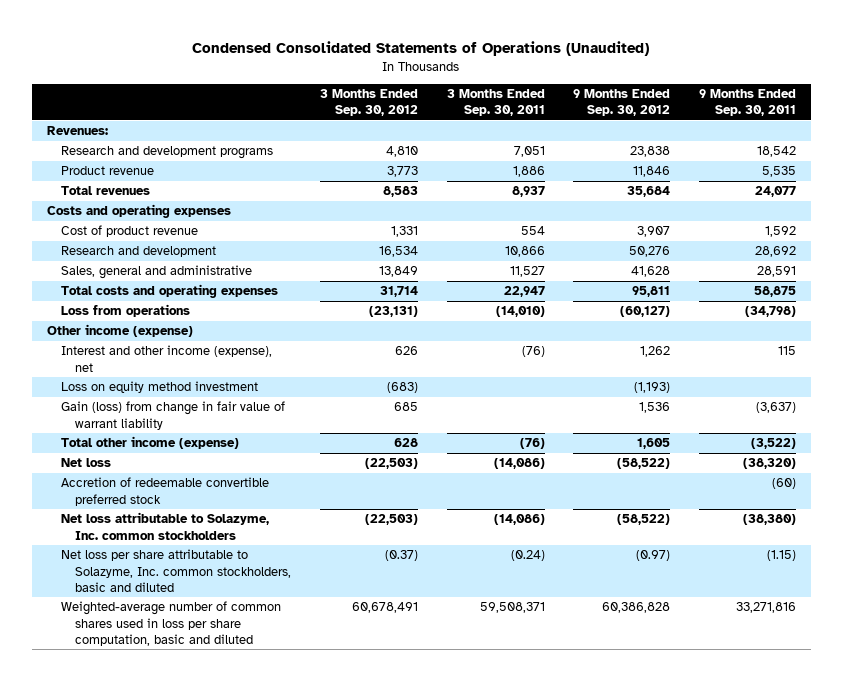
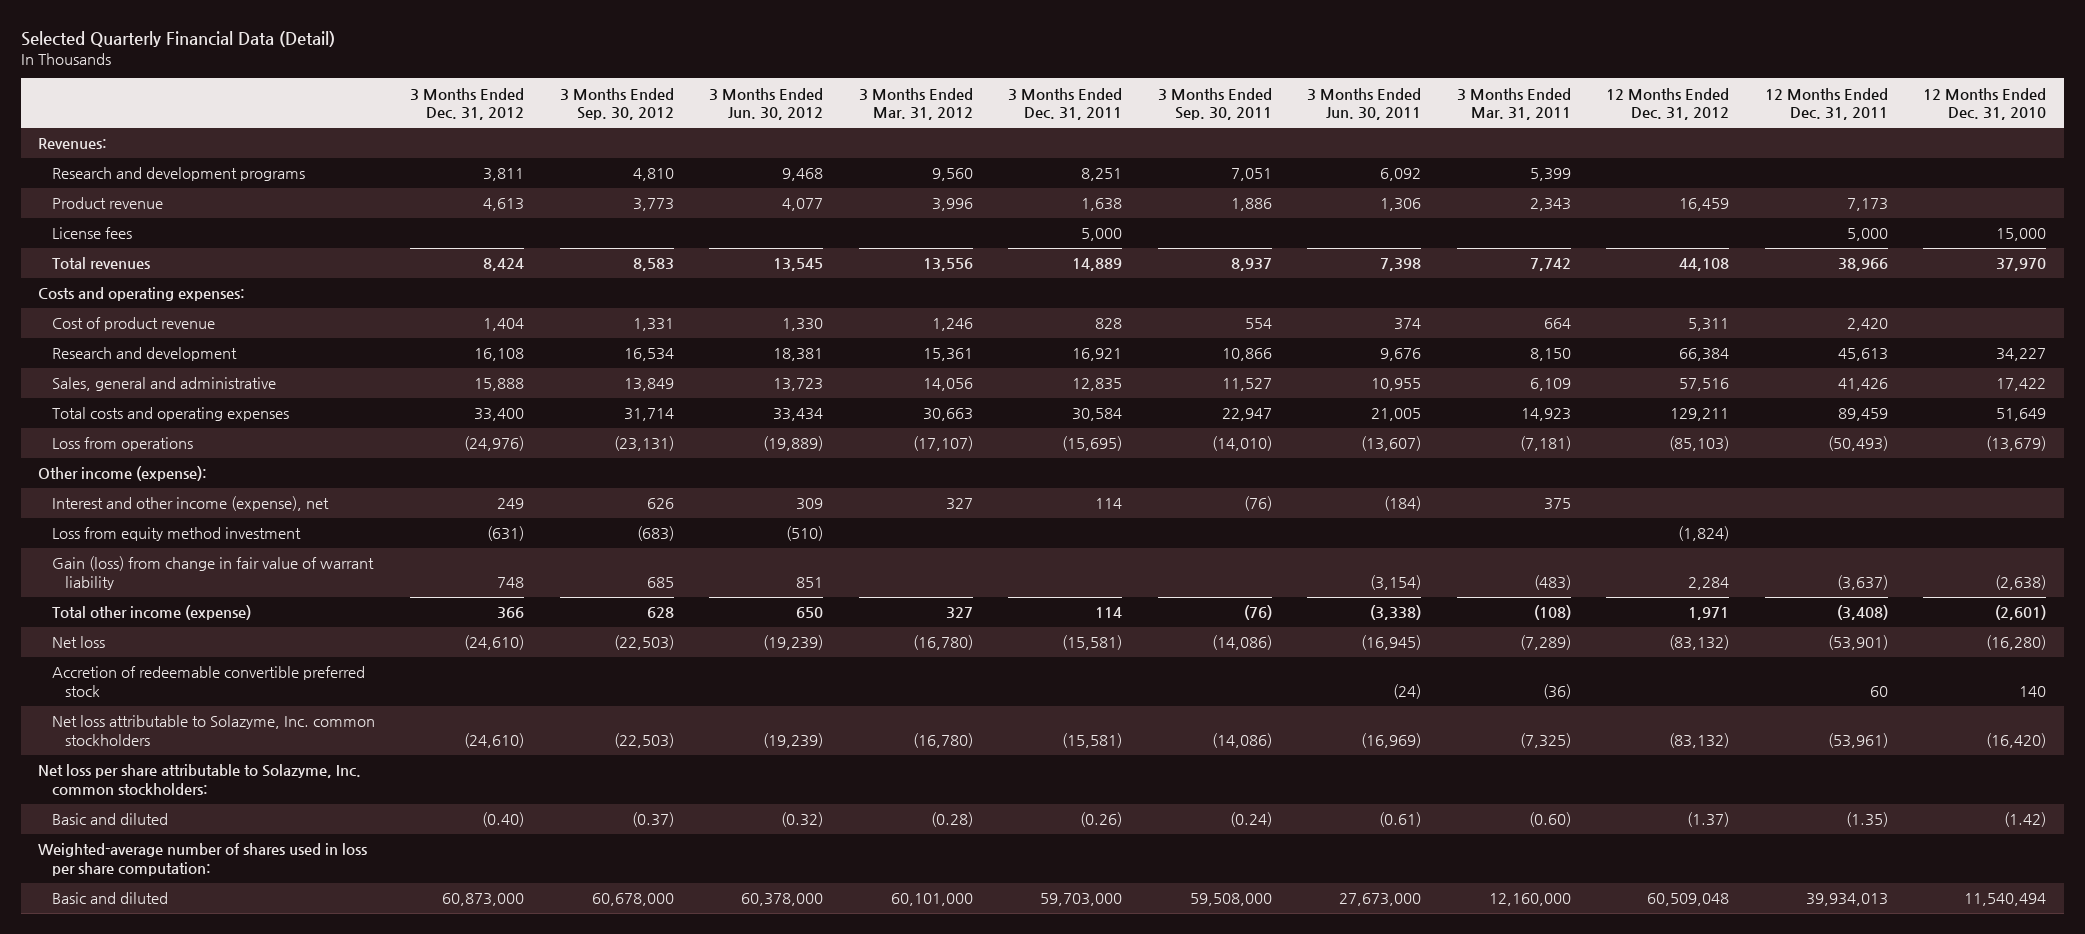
- Condensed Consolidated Statements of Operations (Unaudited)
+ Selected Quarterly Financial Data (Detail)
- | 3 Months Ended Sep. 30, 2012 | 3 Months Ended Sep. 30, 2011 | 9 Months Ended Sep. 30, 2012 | 9 Months Ended Sep. 30, 2011
+ | 3 Months Ended Dec. 31, 2012 | 3 Months Ended Sep. 30, 2012 | 3 Months Ended Jun. 30, 2012 | 3 Months Ended Mar. 31, 2012 | 3 Months Ended Dec. 31, 2011 | 3 Months Ended Sep. 30, 2011 | 3 Months Ended Jun. 30, 2011 | 3 Months Ended Mar. 31, 2011 | 12 Months Ended Dec. 31, 2012 | 12 Months Ended Dec. 31, 2011 | 12 Months Ended Dec. 31, 2010
+ License fees | | | | | 5,000 | | | | | 5,000 | 15,000
- Costs and operating expenses
+ Costs and operating expenses:
- Other income (expense)
+ Other income (expense):
- Loss on equity method investment | (683) | | (1,193) |
+ Loss from equity method investment | (631) | (683) | (510) | | | | | | (1,824) | |
- Net loss per share attributable to Solazyme, Inc. common stockholders, basic and diluted | (0.37) | (0.24) | (0.97) | (1.15)
- Weighted-average number of common shares used in loss per share computation, basic and diluted | 60,678,491 | 59,508,371 | 60,386,828 | 33,271,816
+ Net loss per share attributable to Solazyme, Inc. common stockholders:
+ Basic and diluted | (0.40) | (0.37) | (0.32) | (0.28) | (0.26) | (0.24) | (0.61) | (0.60) | (1.37) | (1.35) | (1.42)
+ Weighted-average number of shares used in loss per share computation:
+ Basic and diluted | 60,873,000 | 60,678,000 | 60,378,000 | 60,101,000 | 59,703,000 | 59,508,000 | 27,673,000 | 12,160,000 | 60,509,048 | 39,934,013 | 11,540,494

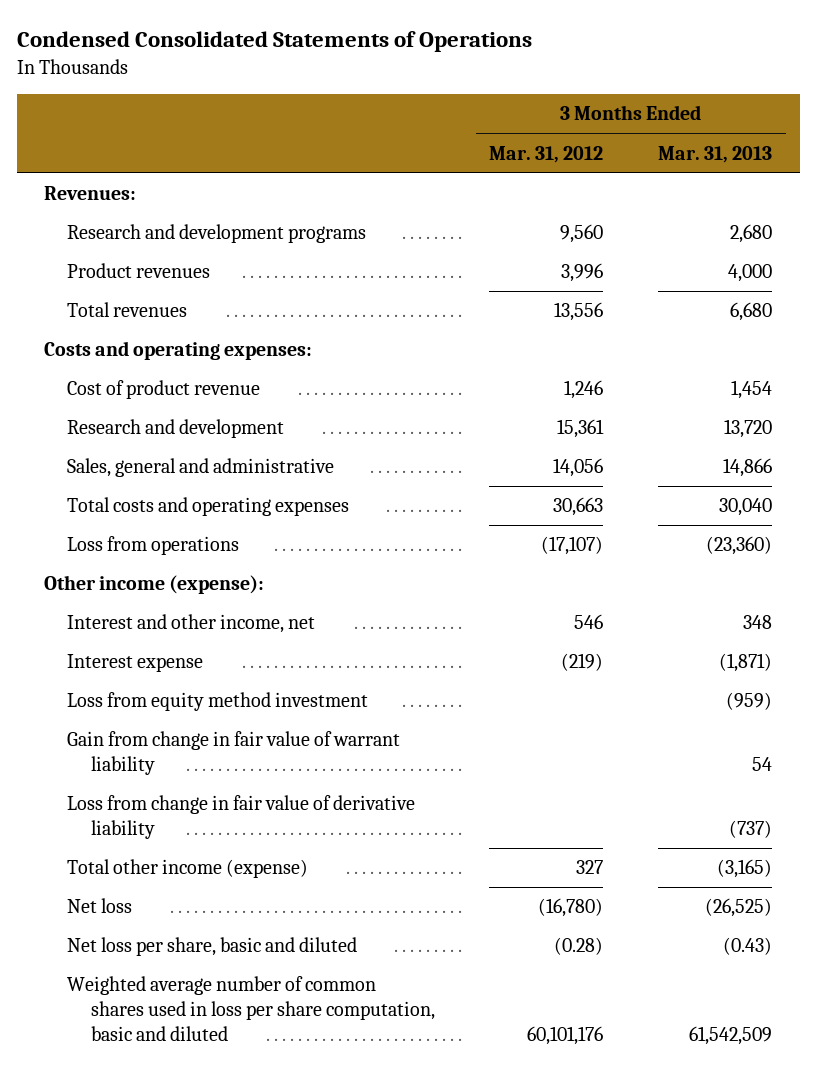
- Selected Quarterly Financial Data (Detail)
+ Condensed Consolidated Statements of Operations
- | 3 Months Ended Dec. 31, 2012 | 3 Months Ended Sep. 30, 2012 | 3 Months Ended Jun. 30, 2012 | 3 Months Ended Mar. 31, 2012 | 3 Months Ended Dec. 31, 2011 | 3 Months Ended Sep. 30, 2011 | 3 Months Ended Jun. 30, 2011 | 3 Months Ended Mar. 31, 2011 | 12 Months Ended Dec. 31, 2012 | 12 Months Ended Dec. 31, 2011 | 12 Months Ended Dec. 31, 2010
+ | 3 Months Ended Mar. 31, 2012 | 3 Months Ended Mar. 31, 2013
- Product revenue | 4,613 | 3,773 | 4,077 | 3,996 | 1,638 | 1,886 | 1,306 | 2,343 | 16,459 | 7,173 |
- License fees | | | | | 5,000 | | | | | 5,000 | 15,000
+ Product revenues | 3,996 | 4,000
- Interest and other income (expense), net | 249 | 626 | 309 | 327 | 114 | (76) | (184) | 375 | | |
+ Interest and other income, net | 546 | 348
+ Interest expense | (219) | (1,871)
- Gain (loss) from change in fair value of warrant liability | 748 | 685 | 851 | | | | (3,154) | (483) | 2,284 | (3,637) | (2,638)
+ Gain from change in fair value of warrant liability | | 54
+ Loss from change in fair value of derivative liability | | (737)
- Accretion of redeemable convertible preferred stock | | | | | | | (24) | (36) | | 60 | 140
- Net loss attributable to Solazyme, Inc. common stockholders | (24,610) | (22,503) | (19,239) | (16,780) | (15,581) | (14,086) | (16,969) | (7,325) | (83,132) | (53,961) | (16,420)
- Net loss per share attributable to Solazyme, Inc. common stockholders:
- Basic and diluted | (0.40) | (0.37) | (0.32) | (0.28) | (0.26) | (0.24) | (0.61) | (0.60) | (1.37) | (1.35) | (1.42)
- Weighted-average number of shares used in loss per share computation:
- Basic and diluted | 60,873,000 | 60,678,000 | 60,378,000 | 60,101,000 | 59,703,000 | 59,508,000 | 27,673,000 | 12,160,000 | 60,509,048 | 39,934,013 | 11,540,494
+ Net loss per share, basic and diluted | (0.28) | (0.43)
+ Weighted average number of common shares used in loss per share computation, basic and diluted | 60,101,176 | 61,542,509

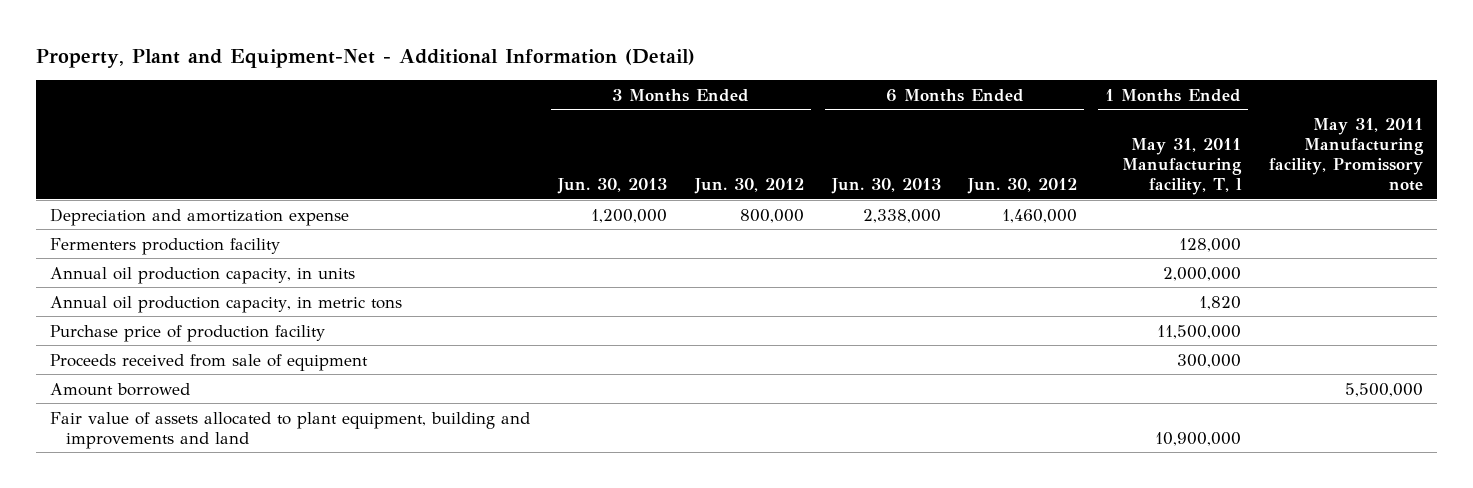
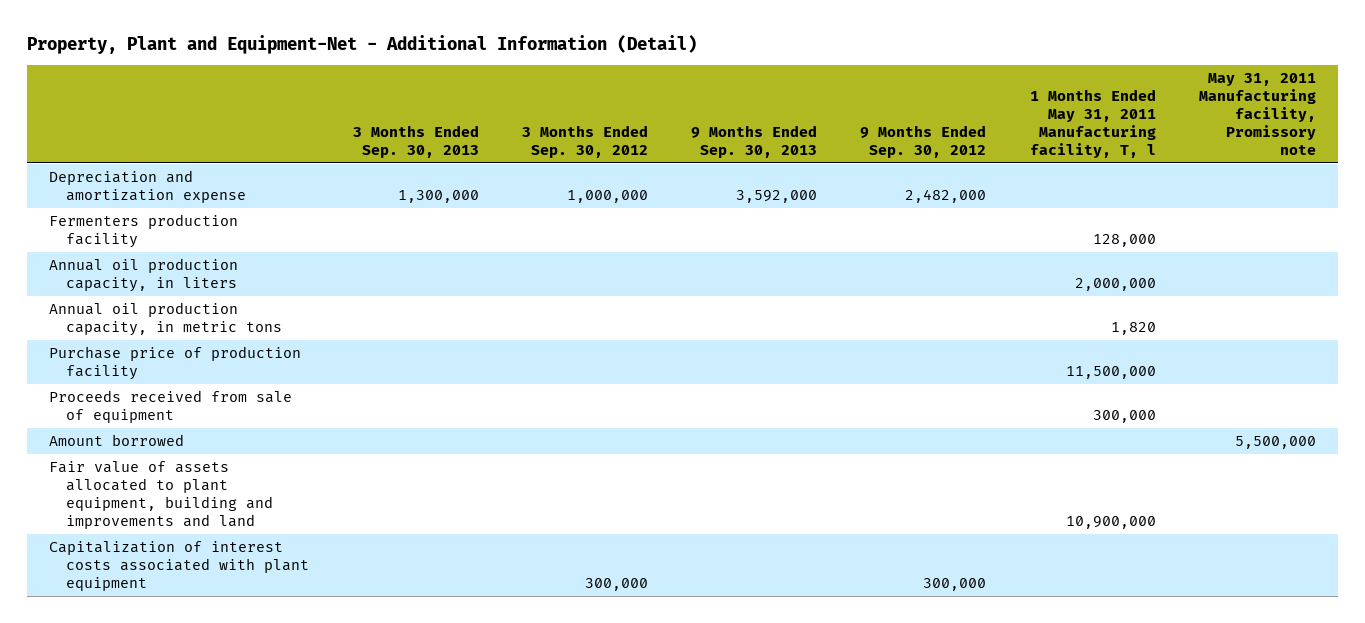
- | 3 Months Ended Jun. 30, 2013 | 3 Months Ended Jun. 30, 2012 | 6 Months Ended Jun. 30, 2013 | 6 Months Ended Jun. 30, 2012 | 1 Months Ended May 31, 2011 Manufacturing facility, T, l | May 31, 2011 Manufacturing facility, Promissory note
+ | 3 Months Ended Sep. 30, 2013 | 3 Months Ended Sep. 30, 2012 | 9 Months Ended Sep. 30, 2013 | 9 Months Ended Sep. 30, 2012 | 1 Months Ended May 31, 2011 Manufacturing facility, T, l | May 31, 2011 Manufacturing facility, Promissory note
- Annual oil production capacity, in units | | | | | 2,000,000 |
+ Annual oil production capacity, in liters | | | | | 2,000,000 |
+ Capitalization of interest costs associated with plant equipment | | 300,000 | | 300,000 | |

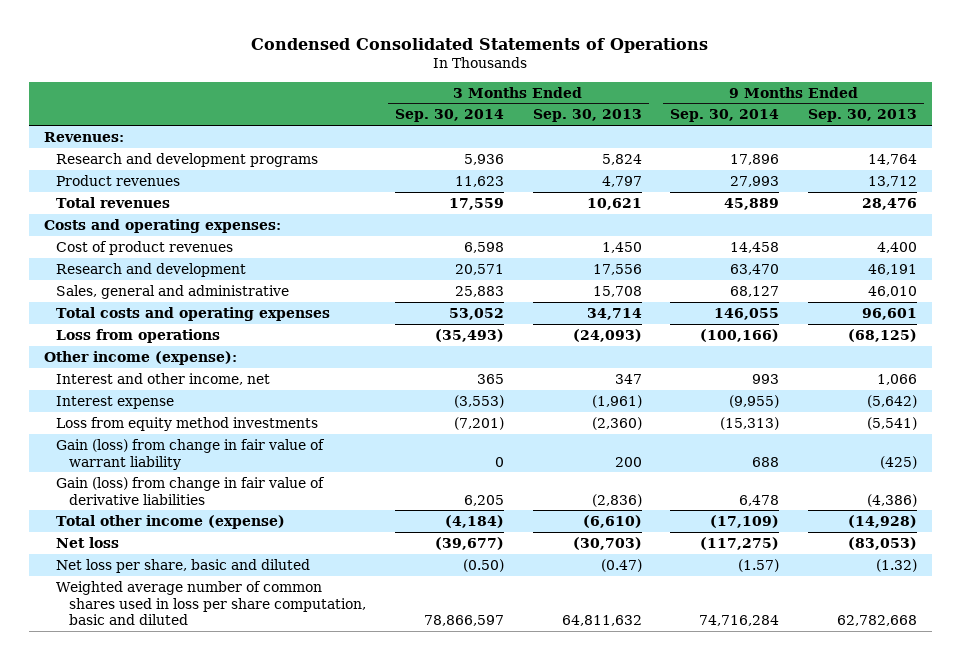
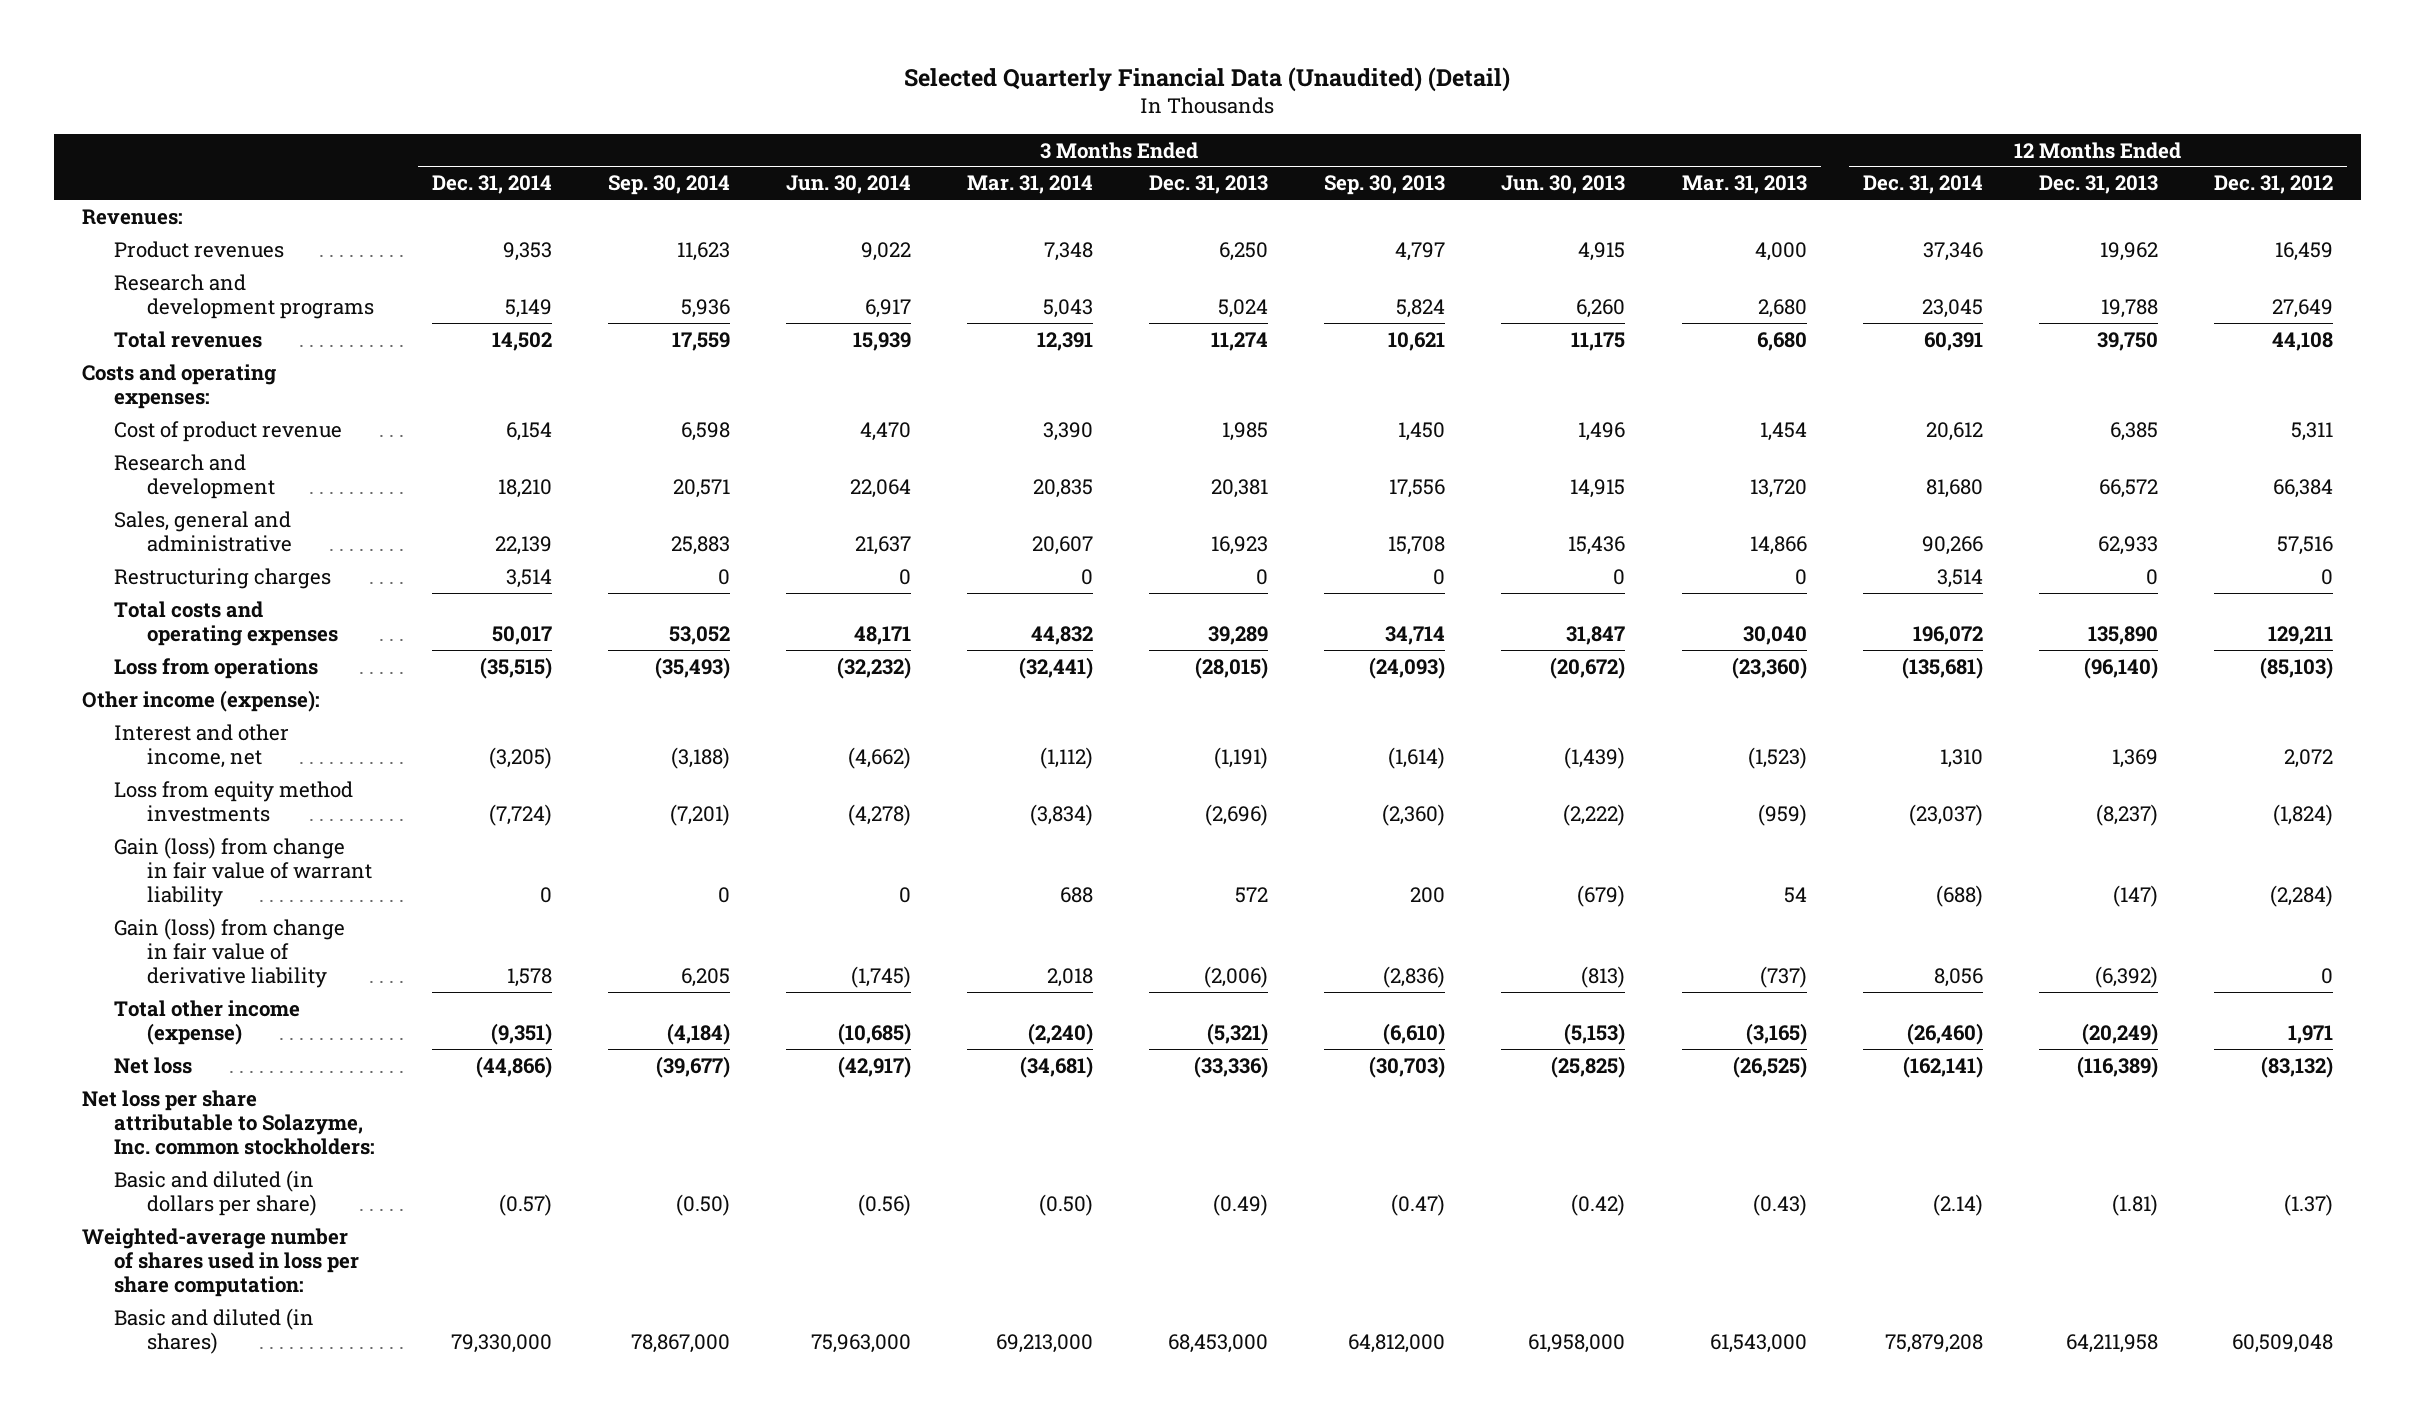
- Condensed Consolidated Statements of Operations
+ Selected Quarterly Financial Data (Unaudited) (Detail)
- | 3 Months Ended Sep. 30, 2014 | 3 Months Ended Sep. 30, 2013 | 9 Months Ended Sep. 30, 2014 | 9 Months Ended Sep. 30, 2013
+ | 3 Months Ended Dec. 31, 2014 | 3 Months Ended Sep. 30, 2014 | 3 Months Ended Jun. 30, 2014 | 3 Months Ended Mar. 31, 2014 | 3 Months Ended Dec. 31, 2013 | 3 Months Ended Sep. 30, 2013 | 3 Months Ended Jun. 30, 2013 | 3 Months Ended Mar. 31, 2013 | 12 Months Ended Dec. 31, 2014 | 12 Months Ended Dec. 31, 2013 | 12 Months Ended Dec. 31, 2012
moved down: Research and development programs | 5,149 | 5,936 | 6,917 | 5,043 | 5,024 | 5,824 | 6,260 | 2,680 | 23,045 | 19,788 | 27,649
- Cost of product revenues | 6,598 | 1,450 | 14,458 | 4,400
+ Cost of product revenue | 6,154 | 6,598 | 4,470 | 3,390 | 1,985 | 1,450 | 1,496 | 1,454 | 20,612 | 6,385 | 5,311
+ Restructuring charges | 3,514 | 0 | 0 | 0 | 0 | 0 | 0 | 0 | 3,514 | 0 | 0
- Interest and other income, net | 365 | 347 | 993 | 1,066
- Interest expense | (3,553) | (1,961) | (9,955) | (5,642)
+ Interest and other income, net | (3,205) | (3,188) | (4,662) | (1,112) | (1,191) | (1,614) | (1,439) | (1,523) | 1,310 | 1,369 | 2,072
- Gain (loss) from change in fair value of derivative liabilities | 6,205 | (2,836) | 6,478 | (4,386)
+ Gain (loss) from change in fair value of derivative liability | 1,578 | 6,205 | (1,745) | 2,018 | (2,006) | (2,836) | (813) | (737) | 8,056 | (6,392) | 0
- Net loss per share, basic and diluted | (0.50) | (0.47) | (1.57) | (1.32)
- Weighted average number of common shares used in loss per share computation, basic and diluted | 78,866,597 | 64,811,632 | 74,716,284 | 62,782,668
+ Net loss per share attributable to Solazyme, Inc. common stockholders:
+ Basic and diluted (in dollars per share) | (0.57) | (0.50) | (0.56) | (0.50) | (0.49) | (0.47) | (0.42) | (0.43) | (2.14) | (1.81) | (1.37)
+ Weighted-average number of shares used in loss per share computation:
+ Basic and diluted (in shares) | 79,330,000 | 78,867,000 | 75,963,000 | 69,213,000 | 68,453,000 | 64,812,000 | 61,958,000 | 61,543,000 | 75,879,208 | 64,211,958 | 60,509,048

